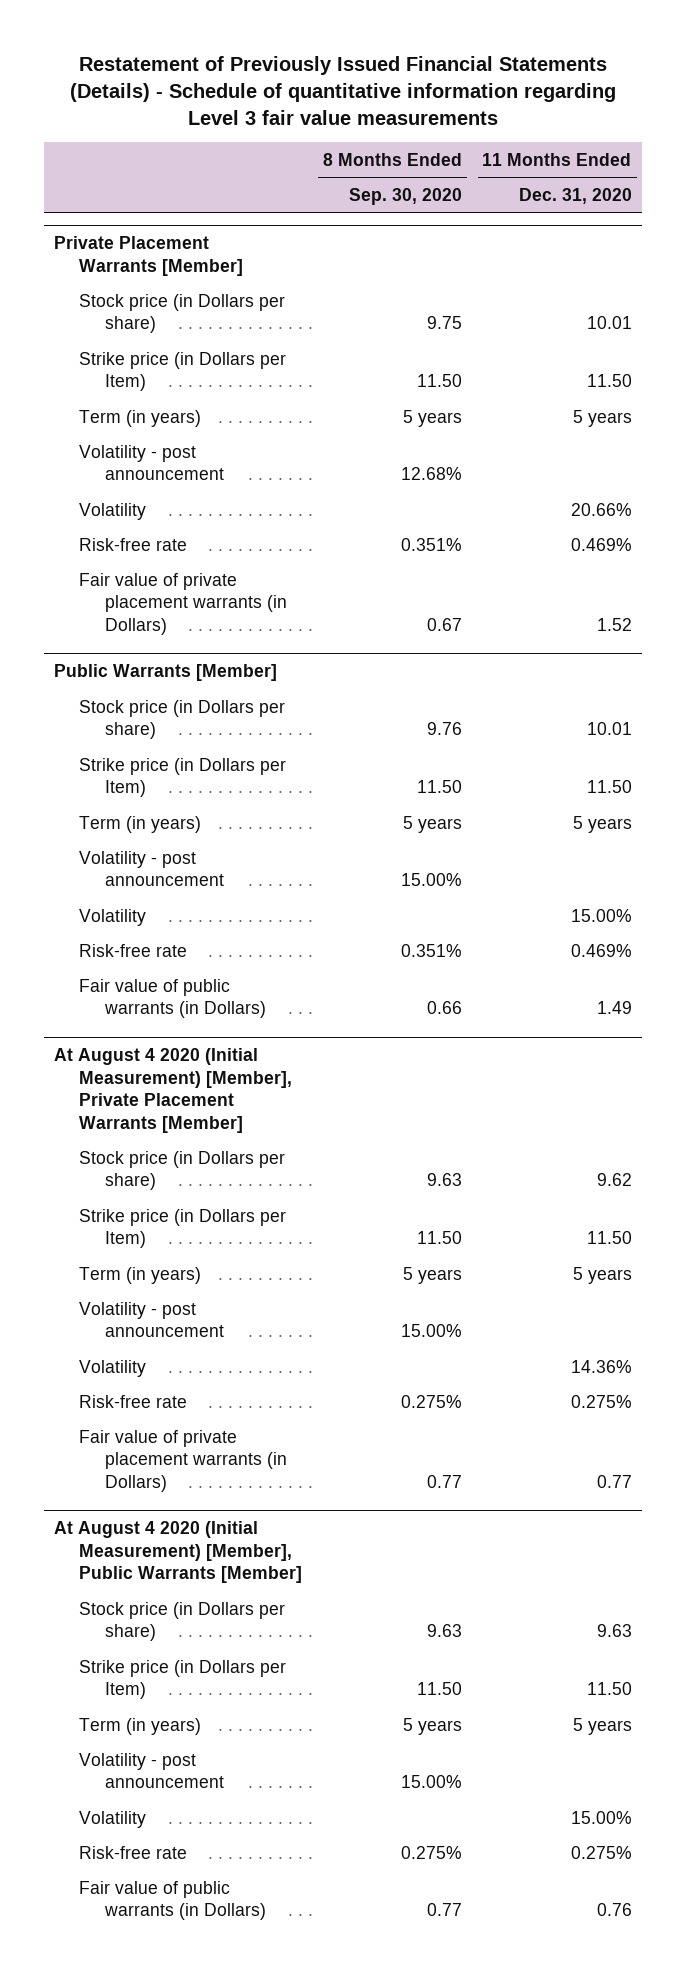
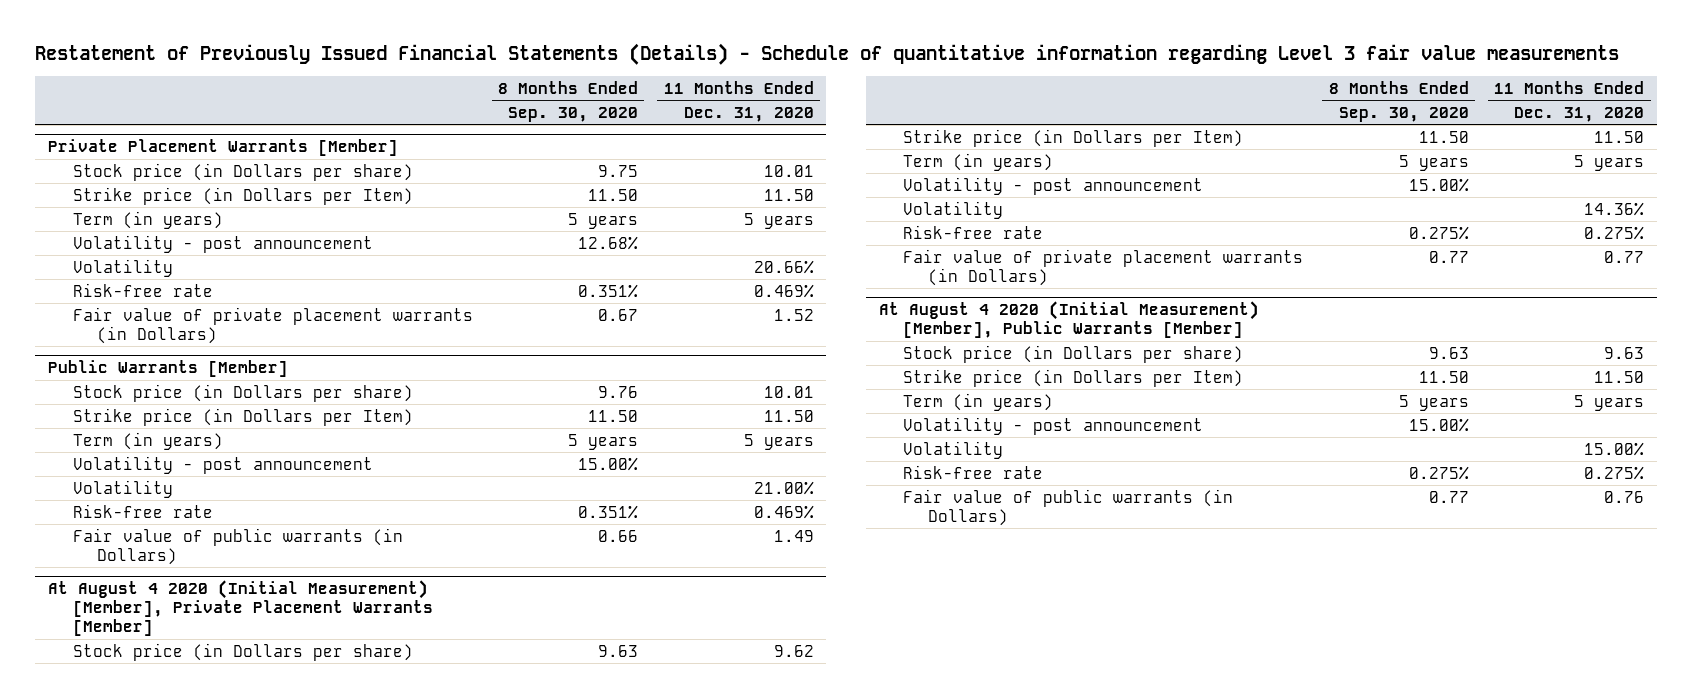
@ Public Warrants [Member]
- Volatility | | 15.00%
+ Volatility | | 21.00%

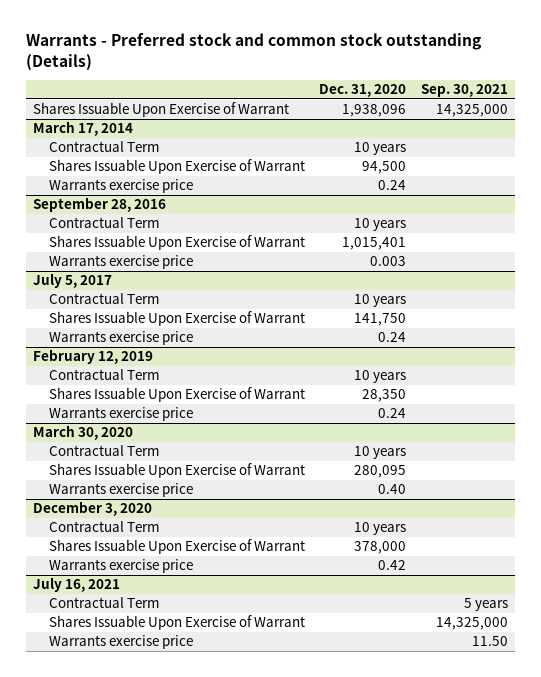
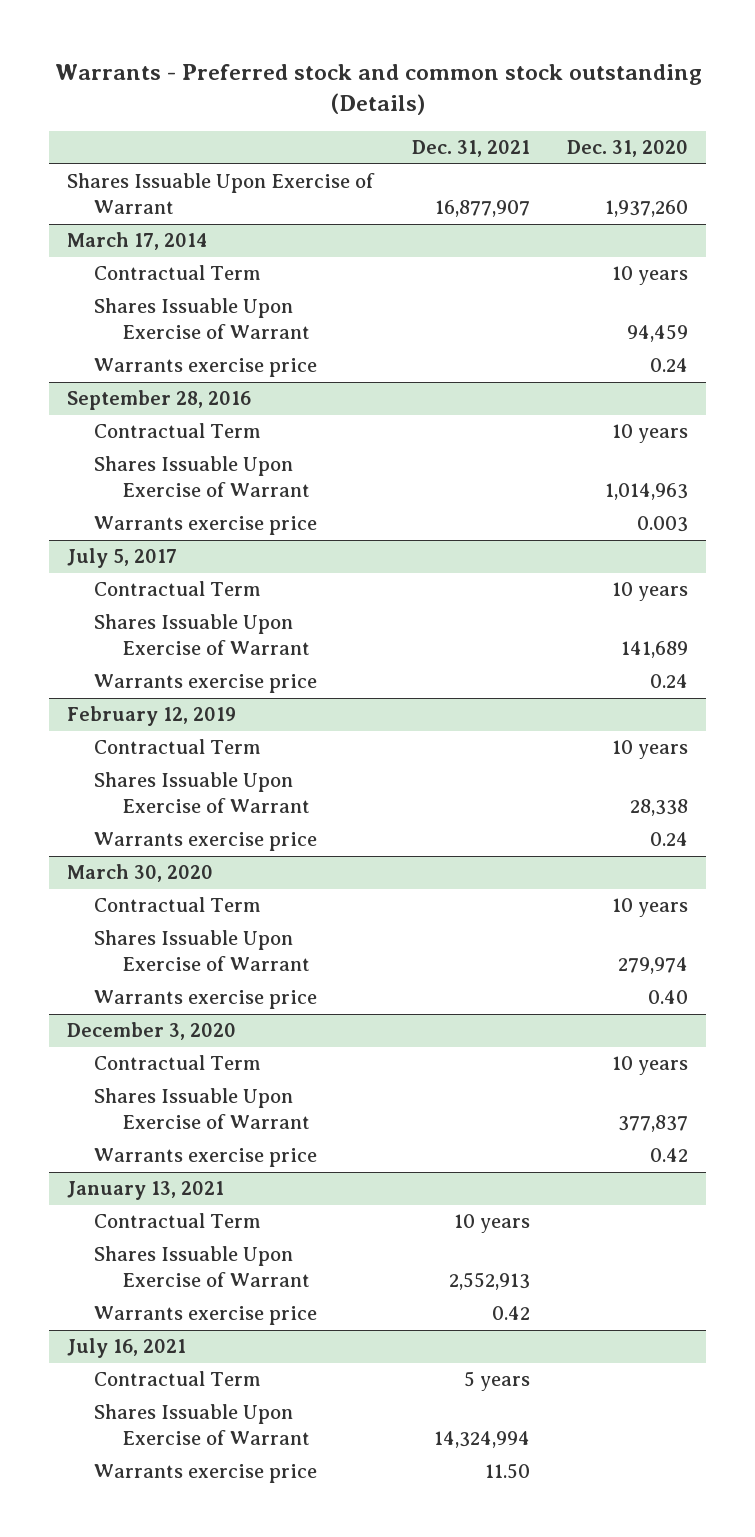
- | Dec. 31, 2020 | Sep. 30, 2021
+ | Dec. 31, 2021 | Dec. 31, 2020
- Shares Issuable Upon Exercise of Warrant | 1,938,096 | 14,325,000
+ Shares Issuable Upon Exercise of Warrant | 16,877,907 | 1,937,260
@ March 17, 2014
- Shares Issuable Upon Exercise of Warrant | 94,500 |
+ Shares Issuable Upon Exercise of Warrant | | 94,459
@ September 28, 2016
- Shares Issuable Upon Exercise of Warrant | 1,015,401 |
+ Shares Issuable Upon Exercise of Warrant | | 1,014,963
@ July 5, 2017
- Shares Issuable Upon Exercise of Warrant | 141,750 |
+ Shares Issuable Upon Exercise of Warrant | | 141,689
@ February 12, 2019
- Shares Issuable Upon Exercise of Warrant | 28,350 |
+ Shares Issuable Upon Exercise of Warrant | | 28,338
@ March 30, 2020
- Shares Issuable Upon Exercise of Warrant | 280,095 |
+ Shares Issuable Upon Exercise of Warrant | | 279,974
@ December 3, 2020
- Shares Issuable Upon Exercise of Warrant | 378,000 |
+ Shares Issuable Upon Exercise of Warrant | | 377,837
+ January 13, 2021
+ Contractual Term | 10 years |
+ Shares Issuable Upon Exercise of Warrant | 2,552,913 |
+ Warrants exercise price | 0.42 |

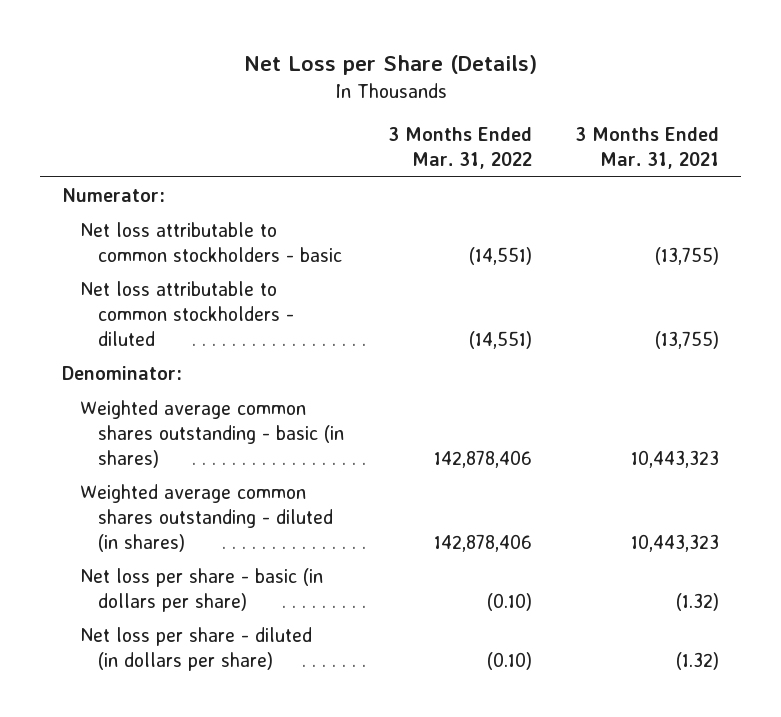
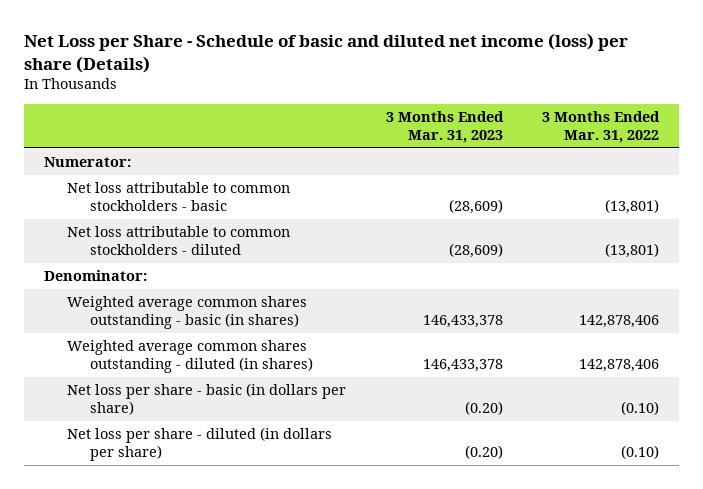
- Net Loss per Share (Details)
+ Net Loss per Share - Schedule of basic and diluted net income (loss) per share (Details)
- | 3 Months Ended Mar. 31, 2022 | 3 Months Ended Mar. 31, 2021
+ | 3 Months Ended Mar. 31, 2023 | 3 Months Ended Mar. 31, 2022
- Net loss attributable to common stockholders - basic | (14,551) | (13,755)
- Net loss attributable to common stockholders - diluted | (14,551) | (13,755)
+ Net loss attributable to common stockholders - basic | (28,609) | (13,801)
+ Net loss attributable to common stockholders - diluted | (28,609) | (13,801)

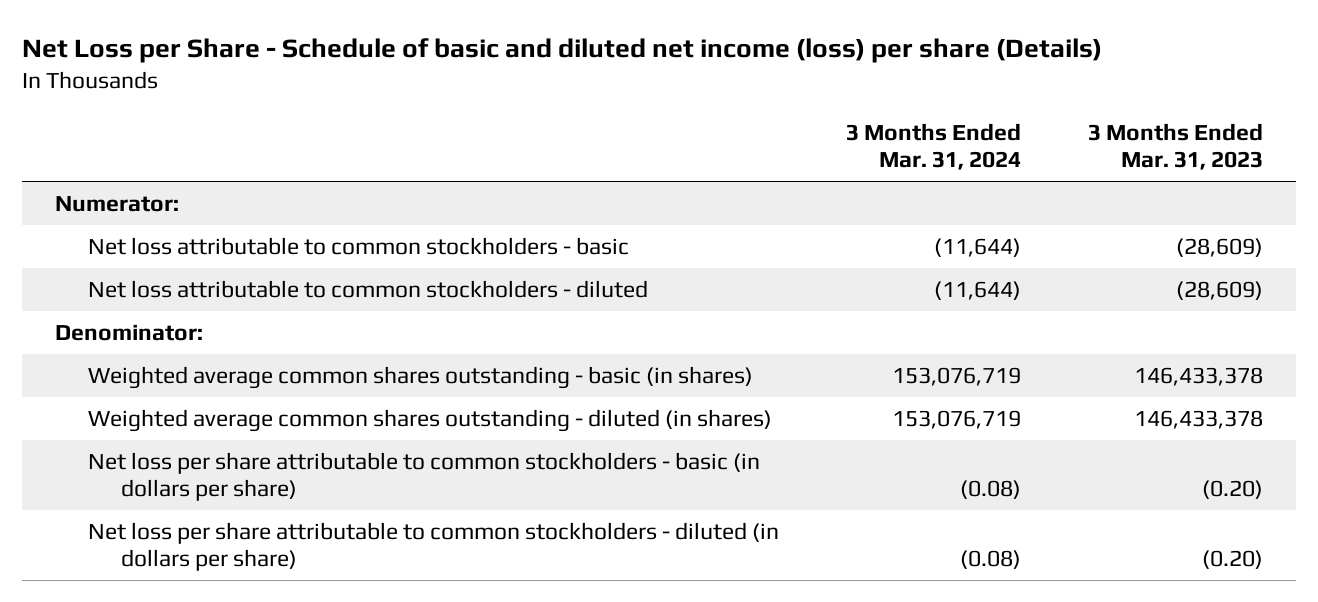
- | 3 Months Ended Mar. 31, 2023 | 3 Months Ended Mar. 31, 2022
+ | 3 Months Ended Mar. 31, 2024 | 3 Months Ended Mar. 31, 2023
- Net loss per share - basic (in dollars per share) | (0.20) | (0.10)
- Net loss per share - diluted (in dollars per share) | (0.20) | (0.10)
+ Net loss per share attributable to common stockholders - basic (in dollars per share) | (0.08) | (0.20)
+ Net loss per share attributable to common stockholders - diluted (in dollars per share) | (0.08) | (0.20)

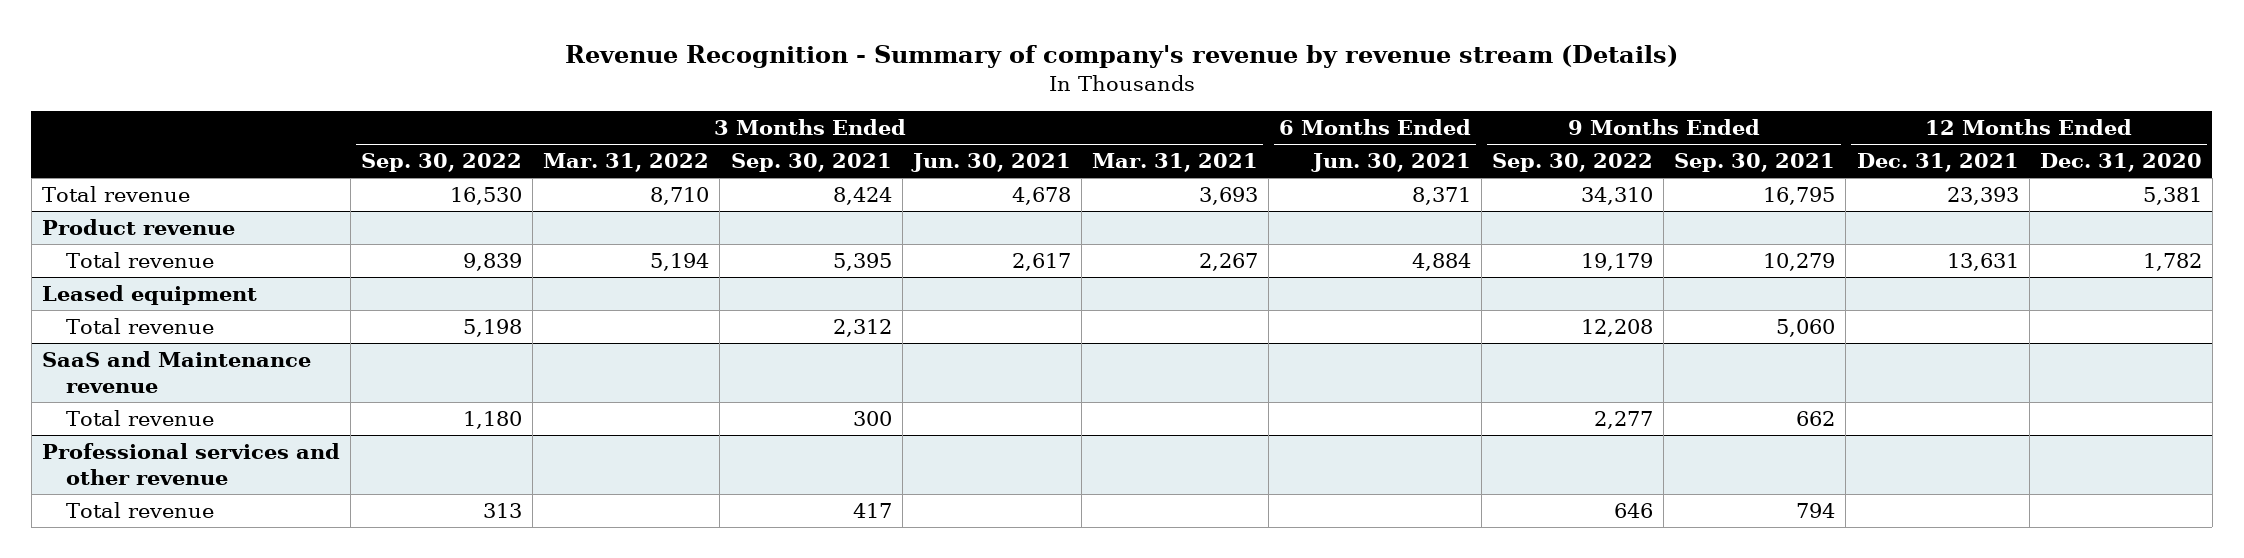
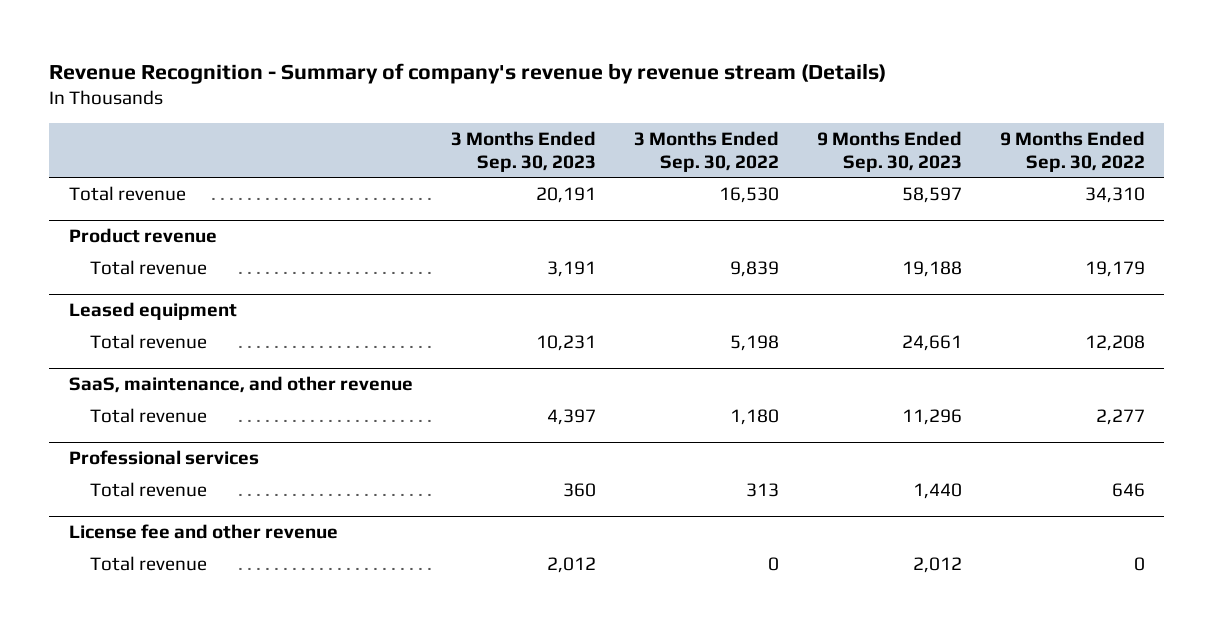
- | 3 Months Ended Sep. 30, 2022 | 3 Months Ended Mar. 31, 2022 | 3 Months Ended Sep. 30, 2021 | 3 Months Ended Jun. 30, 2021 | 3 Months Ended Mar. 31, 2021 | 6 Months Ended Jun. 30, 2021 | 9 Months Ended Sep. 30, 2022 | 9 Months Ended Sep. 30, 2021 | 12 Months Ended Dec. 31, 2021 | 12 Months Ended Dec. 31, 2020
+ | 3 Months Ended Sep. 30, 2023 | 3 Months Ended Sep. 30, 2022 | 9 Months Ended Sep. 30, 2023 | 9 Months Ended Sep. 30, 2022
- SaaS and Maintenance revenue
+ SaaS, maintenance, and other revenue
- Professional services and other revenue
+ Professional services
+ License fee and other revenue
+ Total revenue | 2,012 | 0 | 2,012 | 0

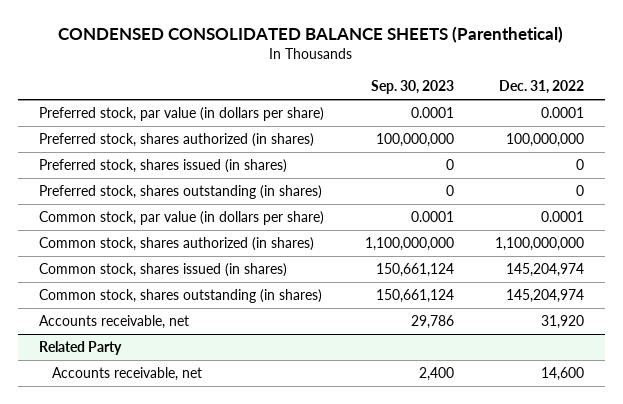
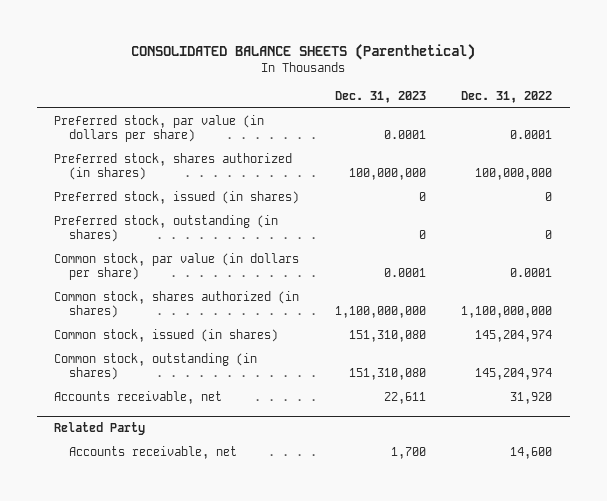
- CONDENSED CONSOLIDATED BALANCE SHEETS (Parenthetical)
+ CONSOLIDATED BALANCE SHEETS (Parenthetical)
- | Sep. 30, 2023 | Dec. 31, 2022
+ | Dec. 31, 2023 | Dec. 31, 2022
- Preferred stock, shares issued (in shares) | 0 | 0
- Preferred stock, shares outstanding (in shares) | 0 | 0
+ Preferred stock, issued (in shares) | 0 | 0
+ Preferred stock, outstanding (in shares) | 0 | 0
- Common stock, shares issued (in shares) | 150,661,124 | 145,204,974
- Common stock, shares outstanding (in shares) | 150,661,124 | 145,204,974
+ Common stock, issued (in shares) | 151,310,080 | 145,204,974
+ Common stock, outstanding (in shares) | 151,310,080 | 145,204,974

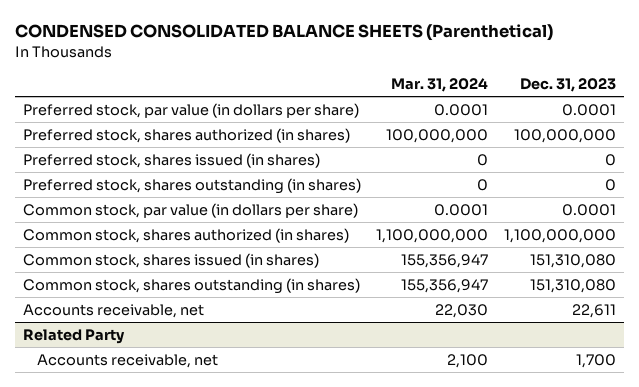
- CONSOLIDATED BALANCE SHEETS (Parenthetical)
+ CONDENSED CONSOLIDATED BALANCE SHEETS (Parenthetical)
- | Dec. 31, 2023 | Dec. 31, 2022
+ | Mar. 31, 2024 | Dec. 31, 2023
- Preferred stock, issued (in shares) | 0 | 0
- Preferred stock, outstanding (in shares) | 0 | 0
+ Preferred stock, shares issued (in shares) | 0 | 0
+ Preferred stock, shares outstanding (in shares) | 0 | 0
- Common stock, issued (in shares) | 151,310,080 | 145,204,974
- Common stock, outstanding (in shares) | 151,310,080 | 145,204,974
+ Common stock, shares issued (in shares) | 155,356,947 | 151,310,080
+ Common stock, shares outstanding (in shares) | 155,356,947 | 151,310,080

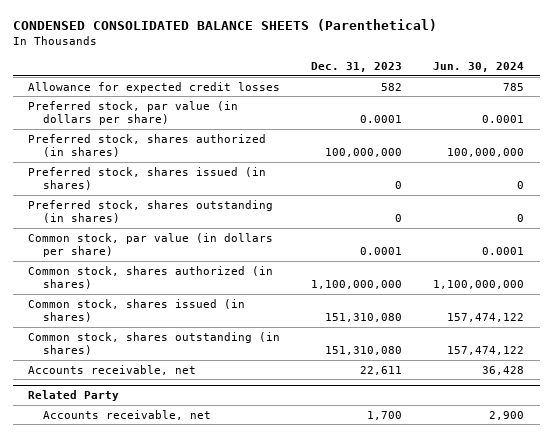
- | Mar. 31, 2024 | Dec. 31, 2023
+ | Dec. 31, 2023 | Jun. 30, 2024
+ Allowance for expected credit losses | 582 | 785

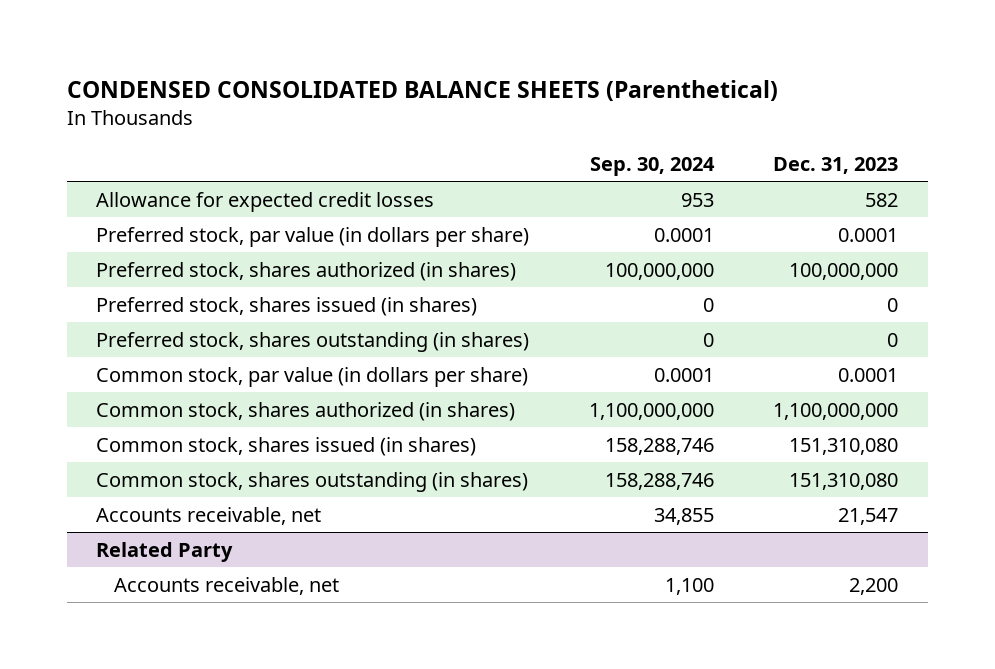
- | Dec. 31, 2023 | Jun. 30, 2024
+ | Sep. 30, 2024 | Dec. 31, 2023
- Accounts receivable, net | 22,611 | 36,428
+ Accounts receivable, net | 34,855 | 21,547
@ Related Party
- Accounts receivable, net | 1,700 | 2,900
+ Accounts receivable, net | 1,100 | 2,200

